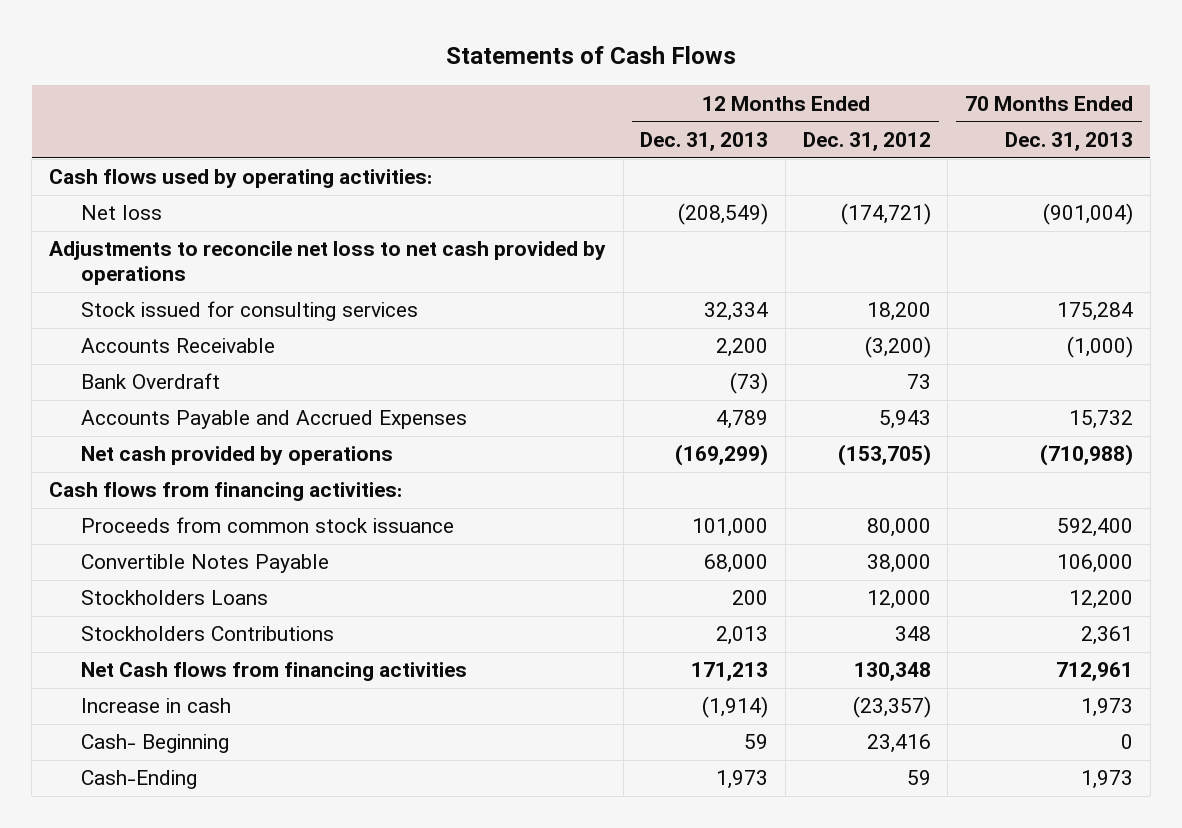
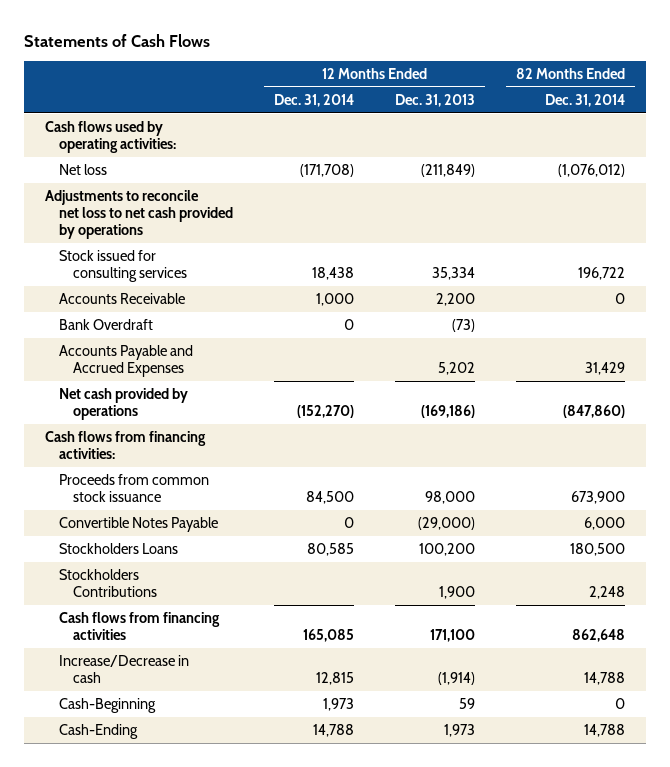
- | 12 Months Ended Dec. 31, 2013 | 12 Months Ended Dec. 31, 2012 | 70 Months Ended Dec. 31, 2013
+ | 12 Months Ended Dec. 31, 2014 | 12 Months Ended Dec. 31, 2013 | 82 Months Ended Dec. 31, 2014
- Net loss | (208,549) | (174,721) | (901,004)
+ Net loss | (171,708) | (211,849) | (1,076,012)
- Stock issued for consulting services | 32,334 | 18,200 | 175,284
+ Stock issued for consulting services | 18,438 | 35,334 | 196,722
- Accounts Payable and Accrued Expenses | 4,789 | 5,943 | 15,732
- Net cash provided by operations | (169,299) | (153,705) | (710,988)
+ Accounts Payable and Accrued Expenses | | 5,202 | 31,429
+ Net cash provided by operations | (152,270) | (169,186) | (847,860)
- Proceeds from common stock issuance | 101,000 | 80,000 | 592,400
- Convertible Notes Payable | 68,000 | 38,000 | 106,000
- Stockholders Loans | 200 | 12,000 | 12,200
- Stockholders Contributions | 2,013 | 348 | 2,361
- Net Cash flows from financing activities | 171,213 | 130,348 | 712,961
- Increase in cash | (1,914) | (23,357) | 1,973
- Cash- Beginning | 59 | 23,416 | 0
+ Proceeds from common stock issuance | 84,500 | 98,000 | 673,900
+ Convertible Notes Payable | 0 | (29,000) | 6,000
+ Stockholders Loans | 80,585 | 100,200 | 180,500
+ Stockholders Contributions | | 1,900 | 2,248
+ Cash flows from financing activities | 165,085 | 171,100 | 862,648
+ Increase/Decrease in cash | 12,815 | (1,914) | 14,788
+ Cash-Beginning | 1,973 | 59 | 0

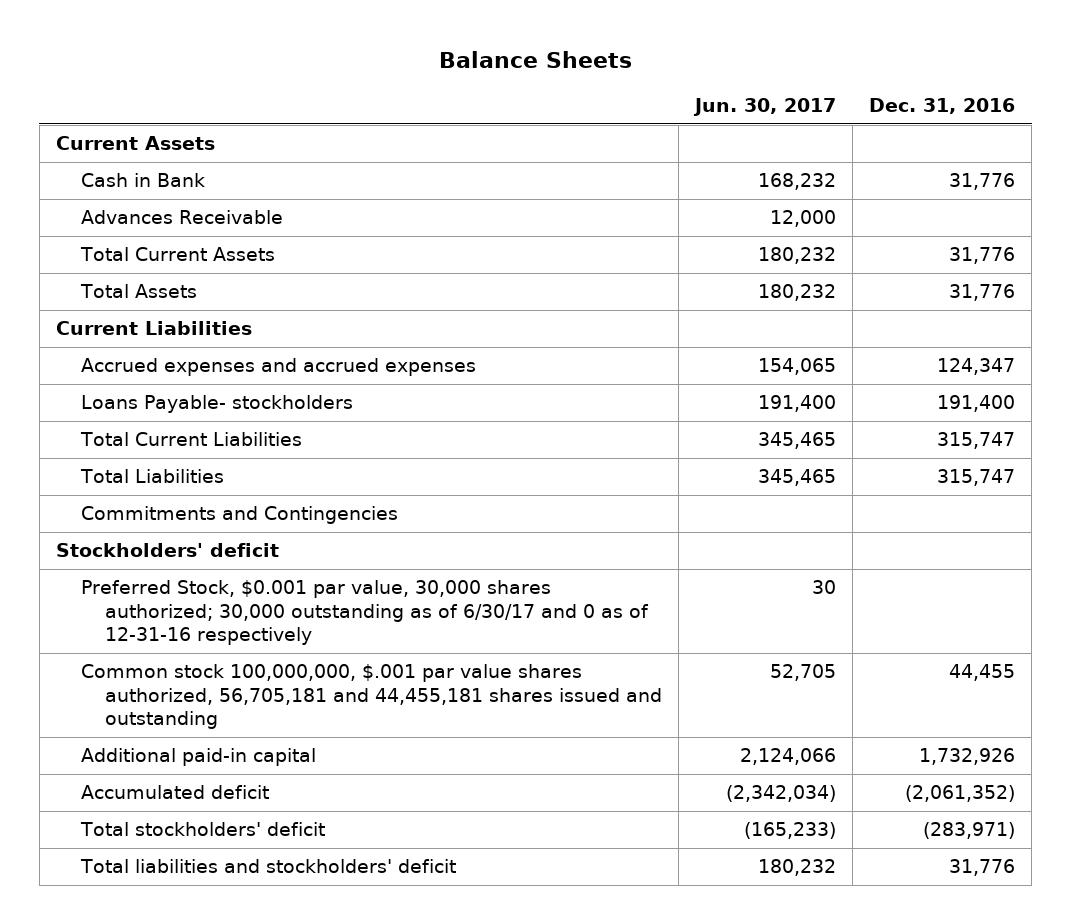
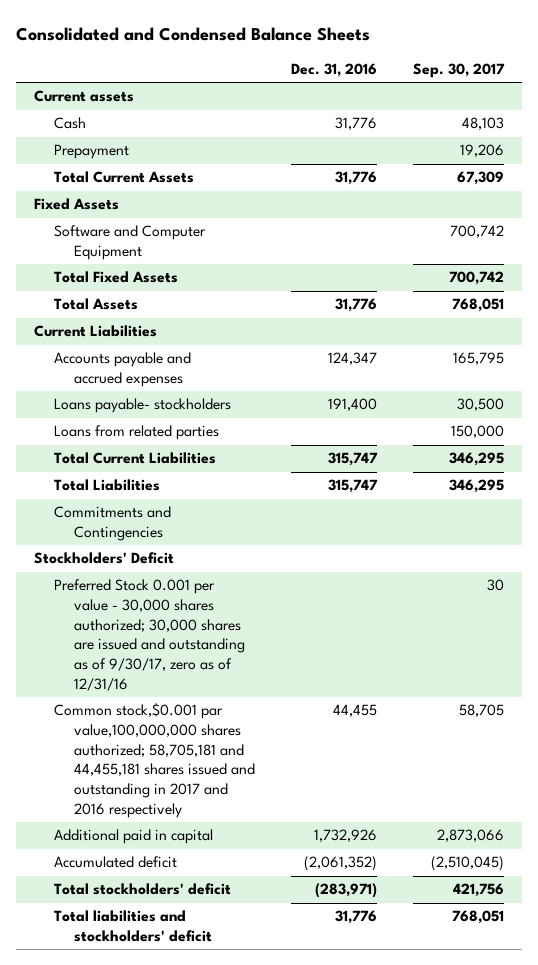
- Balance Sheets
+ Consolidated and Condensed Balance Sheets
- | Jun. 30, 2017 | Dec. 31, 2016
+ | Dec. 31, 2016 | Sep. 30, 2017
- Current Assets
- Cash in Bank | 168,232 | 31,776
- Advances Receivable | 12,000 |
+ Current assets
+ Cash | 31,776 | 48,103
+ Prepayment | | 19,206
+ Fixed Assets
+ Software and Computer Equipment | | 700,742
+ Total Fixed Assets | | 700,742
- Accrued expenses and accrued expenses | 154,065 | 124,347
- Loans Payable- stockholders | 191,400 | 191,400
+ Accounts payable and accrued expenses | 124,347 | 165,795
+ Loans payable- stockholders | 191,400 | 30,500
+ Loans from related parties | | 150,000
- Stockholders' deficit
- Preferred Stock, $0.001 par value, 30,000 shares authorized; 30,000 outstanding as of 6/30/17 and 0 as of 12-31-16 respectively | 30 |
- Common stock 100,000,000, $.001 par value shares authorized, 56,705,181 and 44,455,181 shares issued and outstanding | 52,705 | 44,455
- Additional paid-in capital | 2,124,066 | 1,732,926
+ Stockholders' Deficit
+ Preferred Stock 0.001 per value - 30,000 shares authorized; 30,000 shares are issued and outstanding as of 9/30/17, zero as of 12/31/16 | | 30
+ Common stock,$0.001 par value,100,000,000 shares authorized; 58,705,181 and 44,455,181 shares issued and outstanding in 2017 and 2016 respectively | 44,455 | 58,705
+ Additional paid in capital | 1,732,926 | 2,873,066

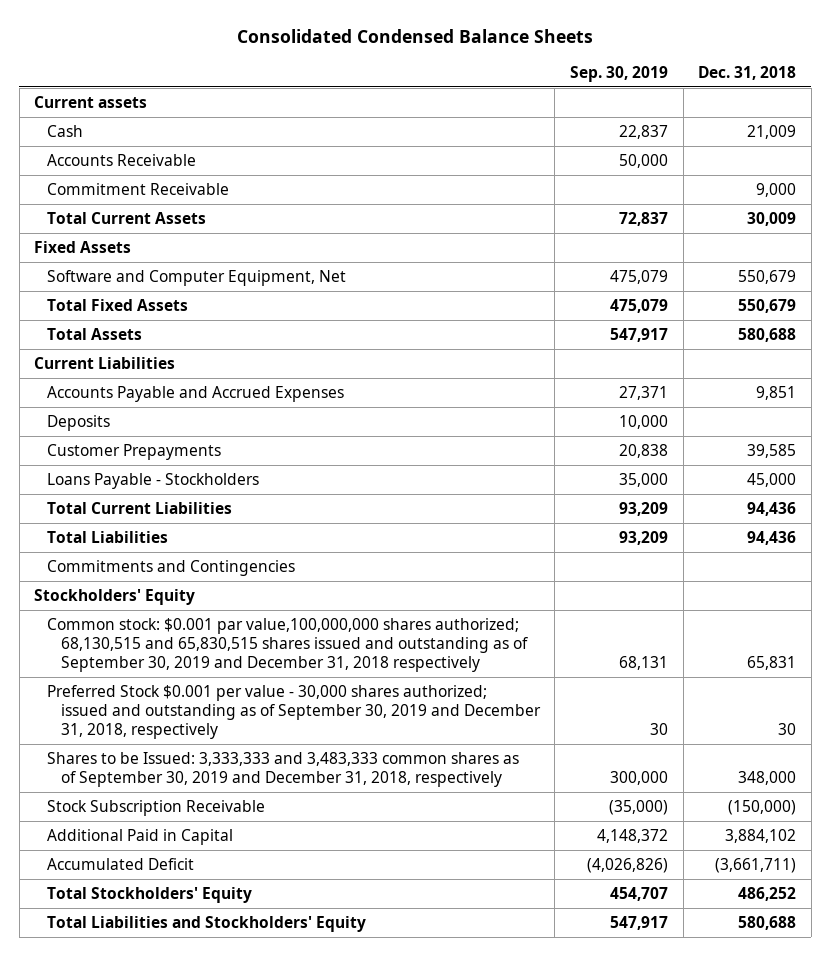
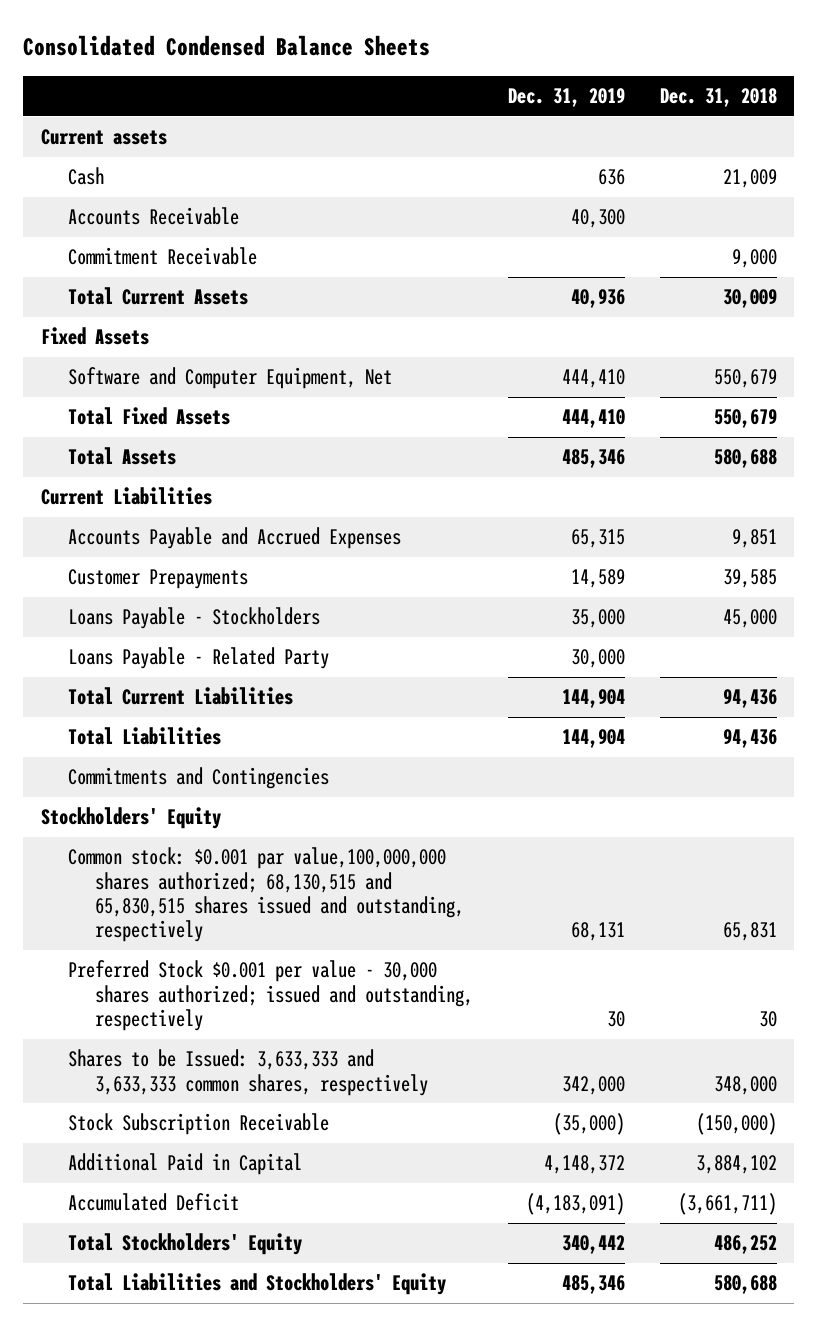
- | Sep. 30, 2019 | Dec. 31, 2018
+ | Dec. 31, 2019 | Dec. 31, 2018
- Deposits | 10,000 |
+ Loans Payable - Related Party | 30,000 |
- Common stock: $0.001 par value,100,000,000 shares authorized; 68,130,515 and 65,830,515 shares issued and outstanding as of September 30, 2019 and December 31, 2018 respectively | 68,131 | 65,831
- Preferred Stock $0.001 per value - 30,000 shares authorized; issued and outstanding as of September 30, 2019 and December 31, 2018, respectively | 30 | 30
- Shares to be Issued: 3,333,333 and 3,483,333 common shares as of September 30, 2019 and December 31, 2018, respectively | 300,000 | 348,000
+ Common stock: $0.001 par value,100,000,000 shares authorized; 68,130,515 and 65,830,515 shares issued and outstanding, respectively | 68,131 | 65,831
+ Preferred Stock $0.001 per value - 30,000 shares authorized; issued and outstanding, respectively | 30 | 30
+ Shares to be Issued: 3,633,333 and 3,633,333 common shares, respectively | 342,000 | 348,000

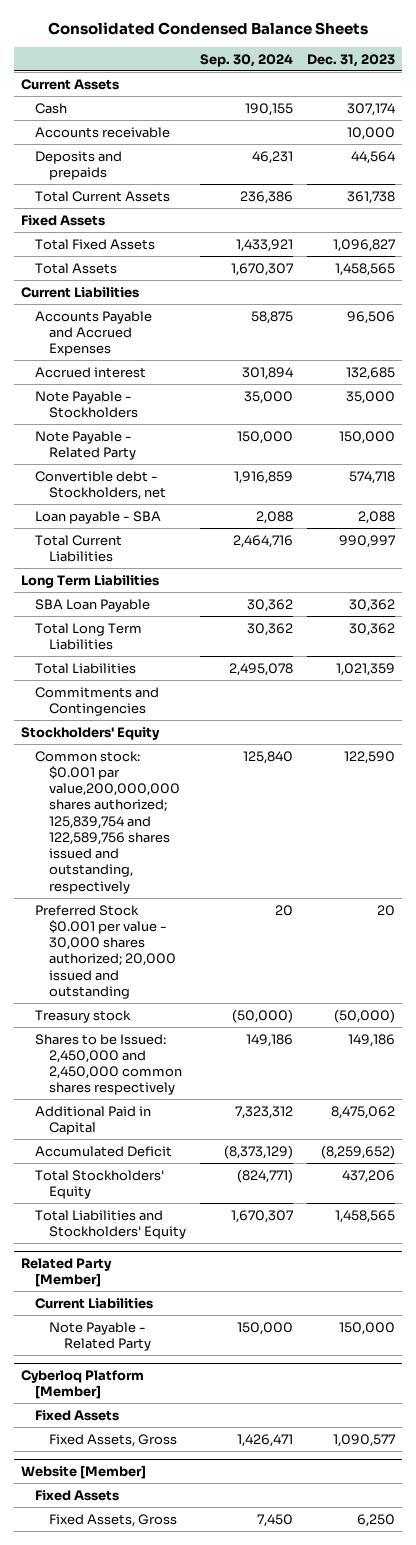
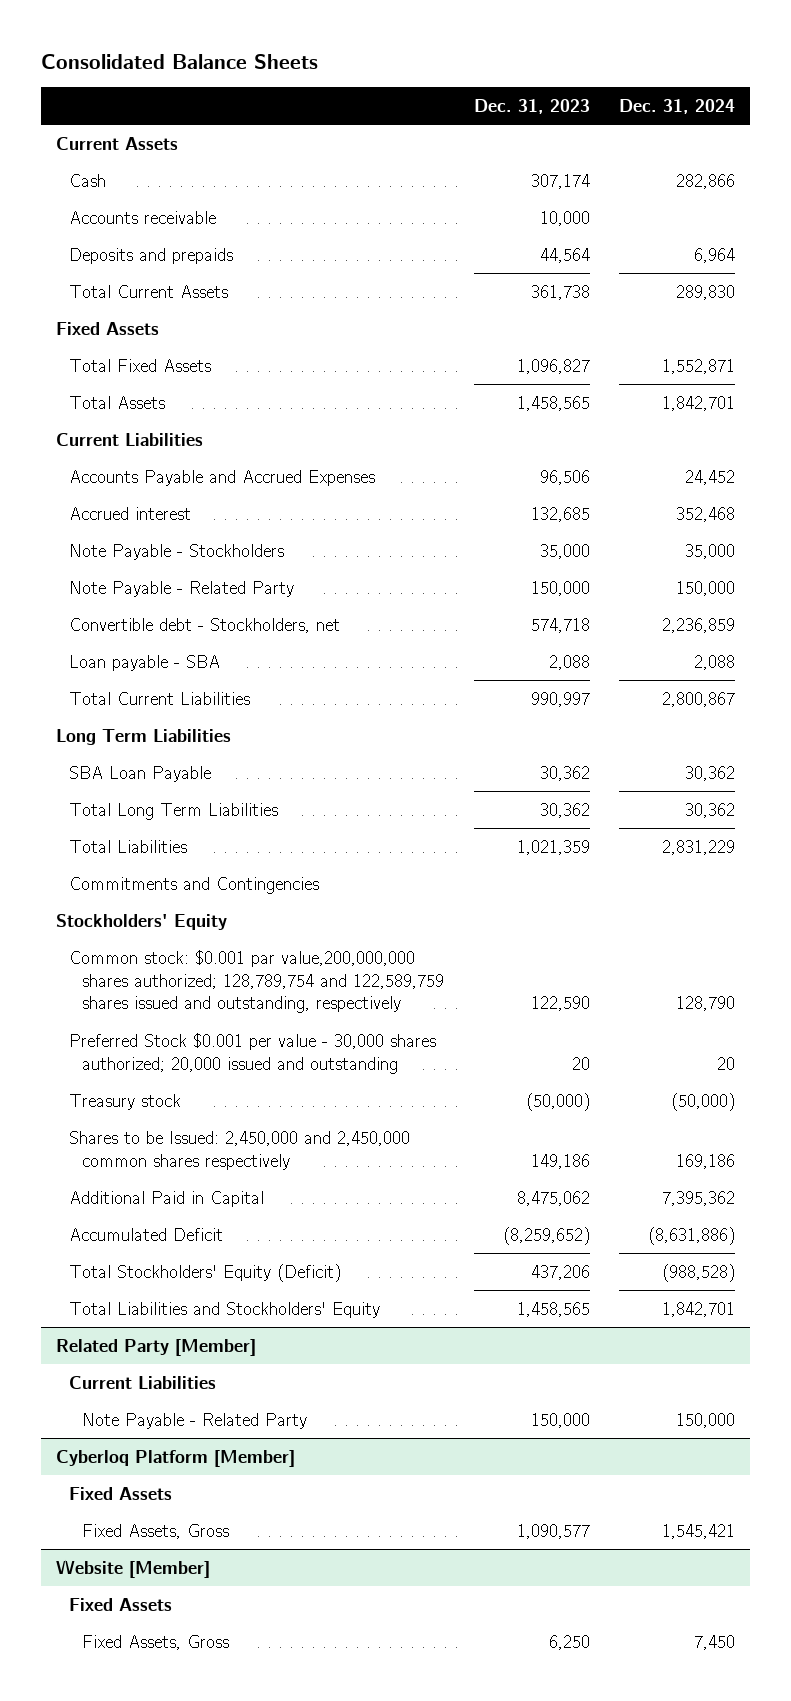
- Consolidated Condensed Balance Sheets
+ Consolidated Balance Sheets
- | Sep. 30, 2024 | Dec. 31, 2023
+ | Dec. 31, 2023 | Dec. 31, 2024
- Common stock: $0.001 par value,200,000,000 shares authorized; 125,839,754 and 122,589,756 shares issued and outstanding, respectively | 125,840 | 122,590
+ Common stock: $0.001 par value,200,000,000 shares authorized; 128,789,754 and 122,589,759 shares issued and outstanding, respectively | 122,590 | 128,790
- Total Stockholders' Equity | (824,771) | 437,206
+ Total Stockholders' Equity (Deficit) | 437,206 | (988,528)

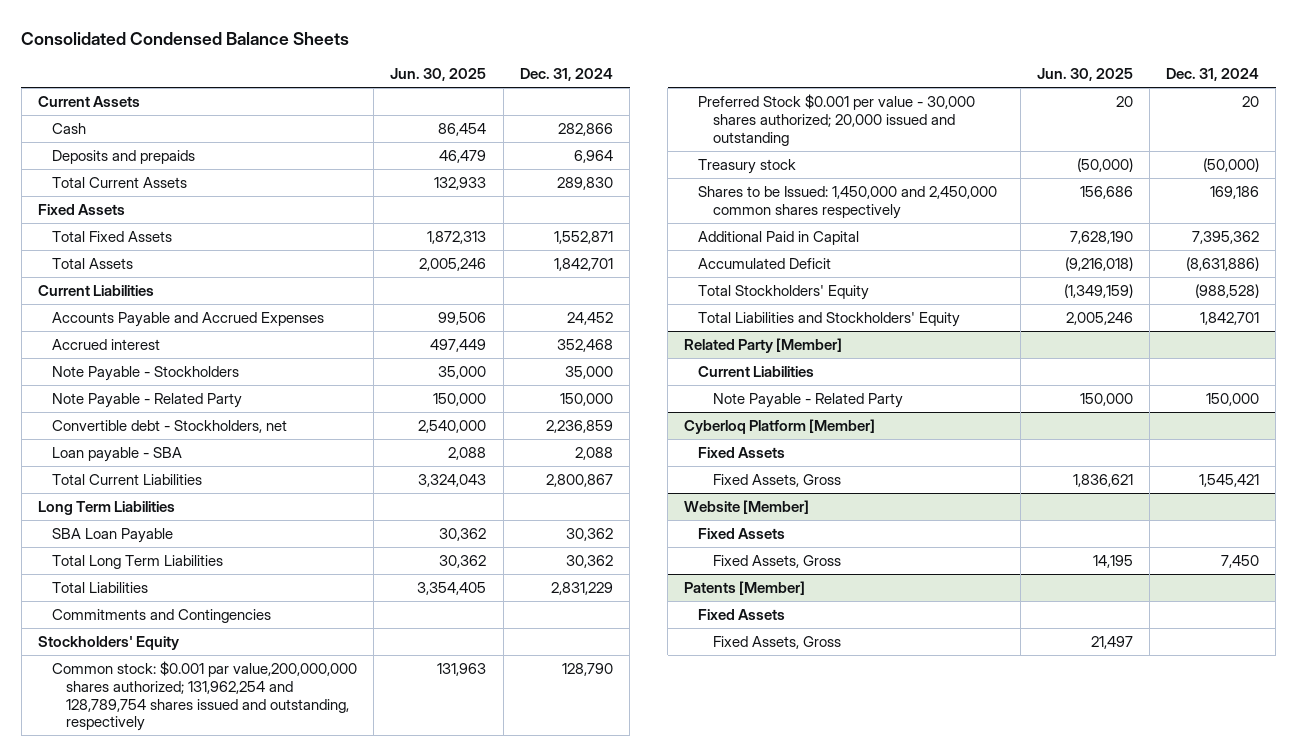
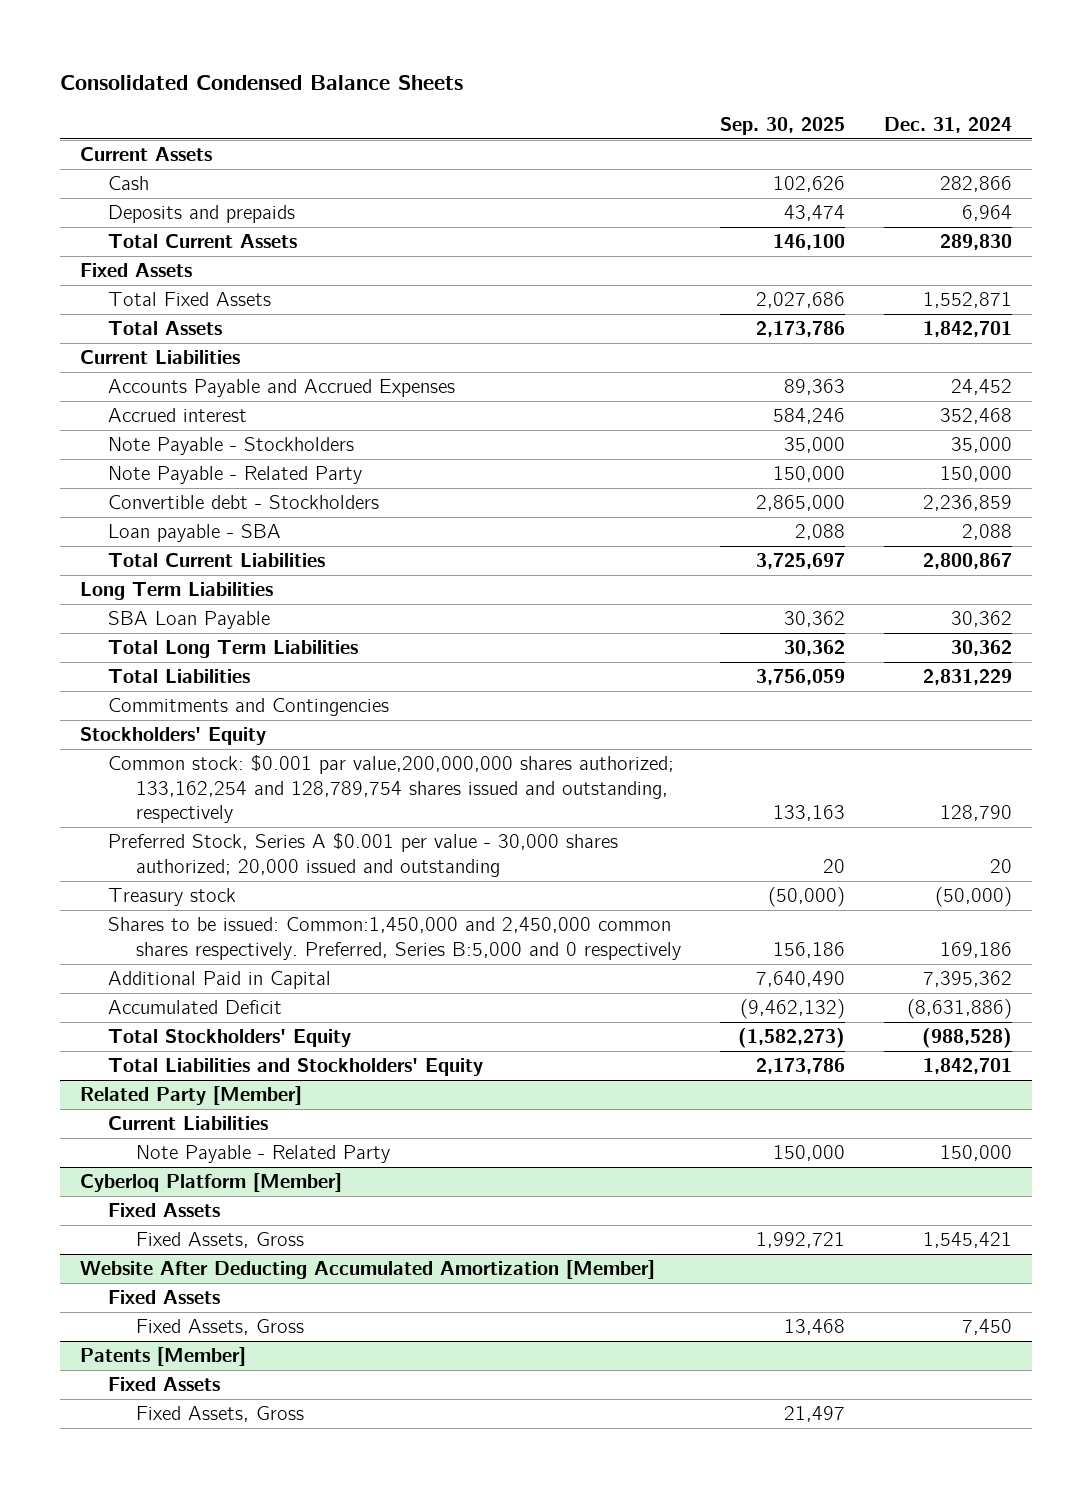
- | Jun. 30, 2025 | Dec. 31, 2024
+ | Sep. 30, 2025 | Dec. 31, 2024
- Convertible debt - Stockholders, net | 2,540,000 | 2,236,859
+ Convertible debt - Stockholders | 2,865,000 | 2,236,859
- Common stock: $0.001 par value,200,000,000 shares authorized; 131,962,254 and 128,789,754 shares issued and outstanding, respectively | 131,963 | 128,790
- Preferred Stock $0.001 per value - 30,000 shares authorized; 20,000 issued and outstanding | 20 | 20
+ Common stock: $0.001 par value,200,000,000 shares authorized; 133,162,254 and 128,789,754 shares issued and outstanding, respectively | 133,163 | 128,790
+ Preferred Stock, Series A $0.001 per value - 30,000 shares authorized; 20,000 issued and outstanding | 20 | 20
- Shares to be Issued: 1,450,000 and 2,450,000 common shares respectively | 156,686 | 169,186
+ Shares to be issued: Common:1,450,000 and 2,450,000 common shares respectively. Preferred, Series B:5,000 and 0 respectively | 156,186 | 169,186
- Website [Member]
+ Website After Deducting Accumulated Amortization [Member]

